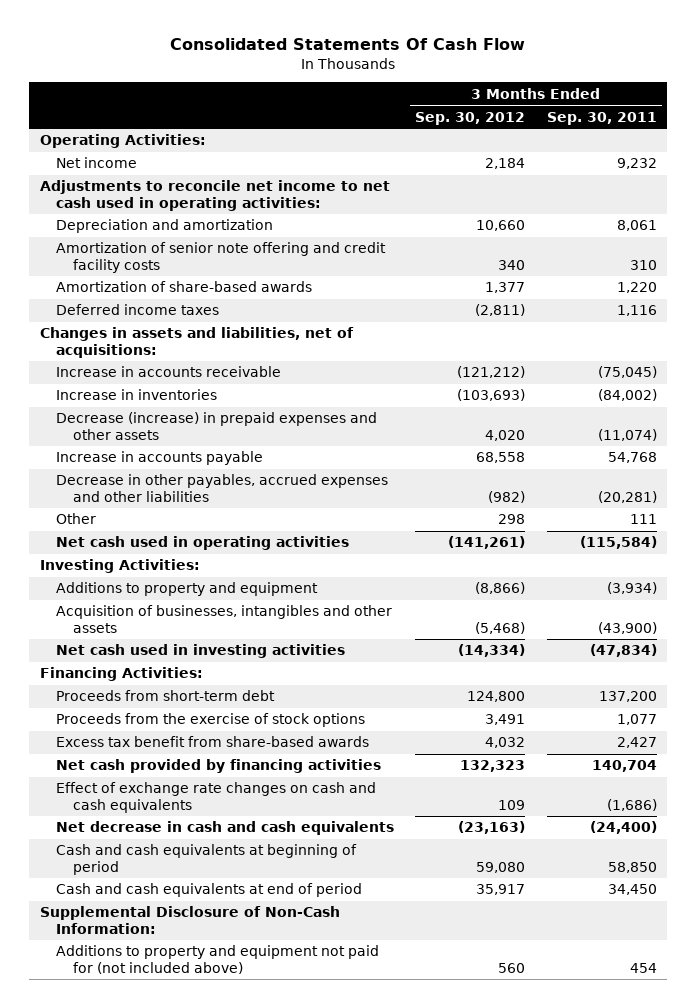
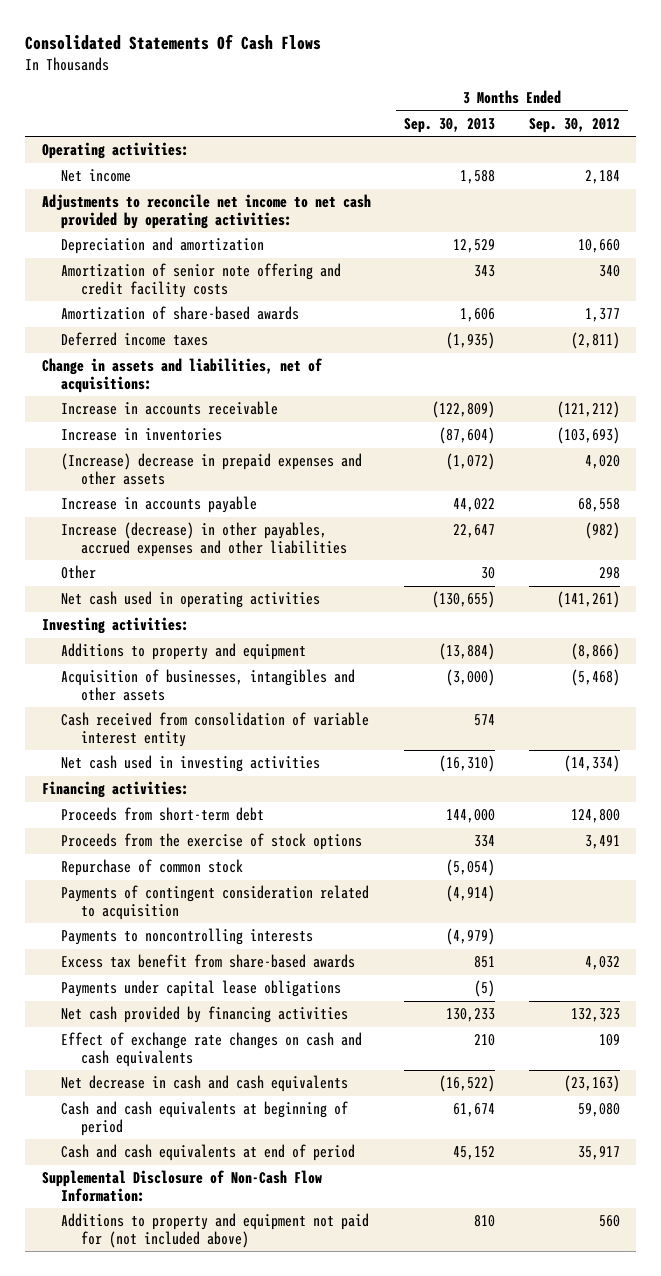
- Consolidated Statements Of Cash Flow
+ Consolidated Statements Of Cash Flows
- | 3 Months Ended Sep. 30, 2012 | 3 Months Ended Sep. 30, 2011
+ | 3 Months Ended Sep. 30, 2013 | 3 Months Ended Sep. 30, 2012
- Operating Activities:
+ Operating activities:
- Adjustments to reconcile net income to net cash used in operating activities:
+ Adjustments to reconcile net income to net cash provided by operating activities:
- Changes in assets and liabilities, net of acquisitions:
+ Change in assets and liabilities, net of acquisitions:
- Decrease (increase) in prepaid expenses and other assets | 4,020 | (11,074)
+ (Increase) decrease in prepaid expenses and other assets | (1,072) | 4,020
- Decrease in other payables, accrued expenses and other liabilities | (982) | (20,281)
+ Increase (decrease) in other payables, accrued expenses and other liabilities | 22,647 | (982)
- Investing Activities:
+ Investing activities:
+ Cash received from consolidation of variable interest entity | 574 |
- Financing Activities:
+ Financing activities:
+ Repurchase of common stock | (5,054) |
+ Payments of contingent consideration related to acquisition | (4,914) |
+ Payments to noncontrolling interests | (4,979) |
+ Payments under capital lease obligations | (5) |
- Supplemental Disclosure of Non-Cash Information:
+ Supplemental Disclosure of Non-Cash Flow Information:

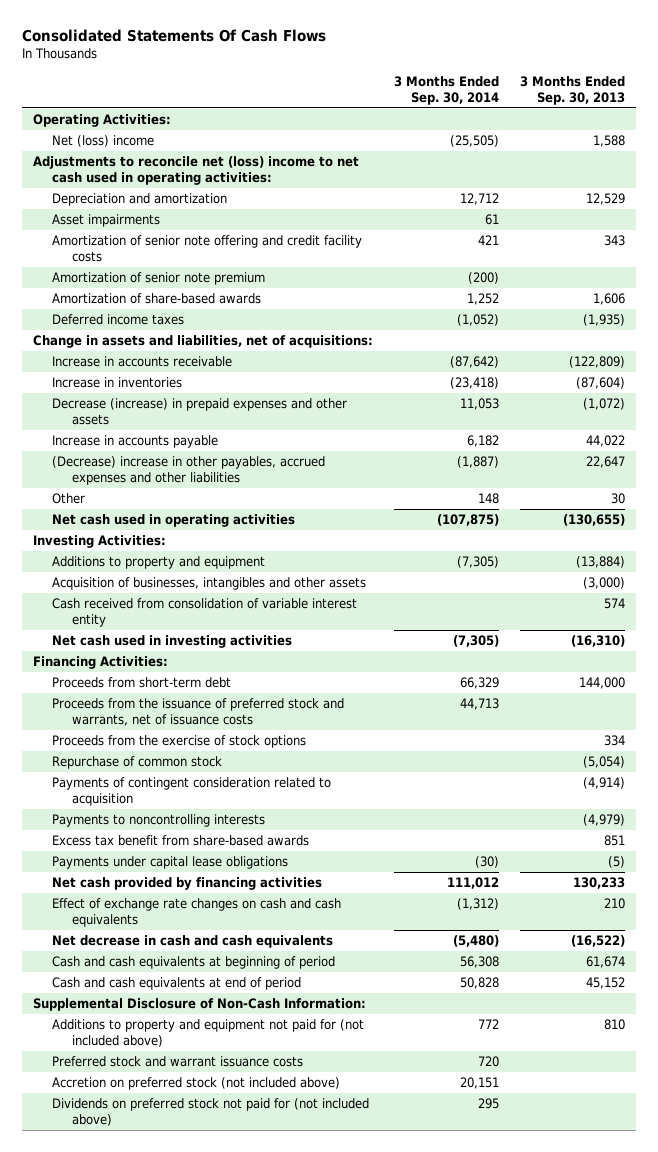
- | 3 Months Ended Sep. 30, 2013 | 3 Months Ended Sep. 30, 2012
+ | 3 Months Ended Sep. 30, 2014 | 3 Months Ended Sep. 30, 2013
- Operating activities:
- Net income | 1,588 | 2,184
- Adjustments to reconcile net income to net cash provided by operating activities:
+ Operating Activities:
+ Net (loss) income | (25,505) | 1,588
+ Adjustments to reconcile net (loss) income to net cash used in operating activities:
+ Asset impairments | 61 |
+ Amortization of senior note premium | (200) |
- (Increase) decrease in prepaid expenses and other assets | (1,072) | 4,020
+ Decrease (increase) in prepaid expenses and other assets | 11,053 | (1,072)
- Increase (decrease) in other payables, accrued expenses and other liabilities | 22,647 | (982)
+ (Decrease) increase in other payables, accrued expenses and other liabilities | (1,887) | 22,647
- Investing activities:
+ Investing Activities:
- Financing activities:
+ Financing Activities:
+ Proceeds from the issuance of preferred stock and warrants, net of issuance costs | 44,713 |
- Supplemental Disclosure of Non-Cash Flow Information:
+ Supplemental Disclosure of Non-Cash Information:
+ Preferred stock and warrant issuance costs | 720 |
+ Accretion on preferred stock (not included above) | 20,151 |
+ Dividends on preferred stock not paid for (not included above) | 295 |

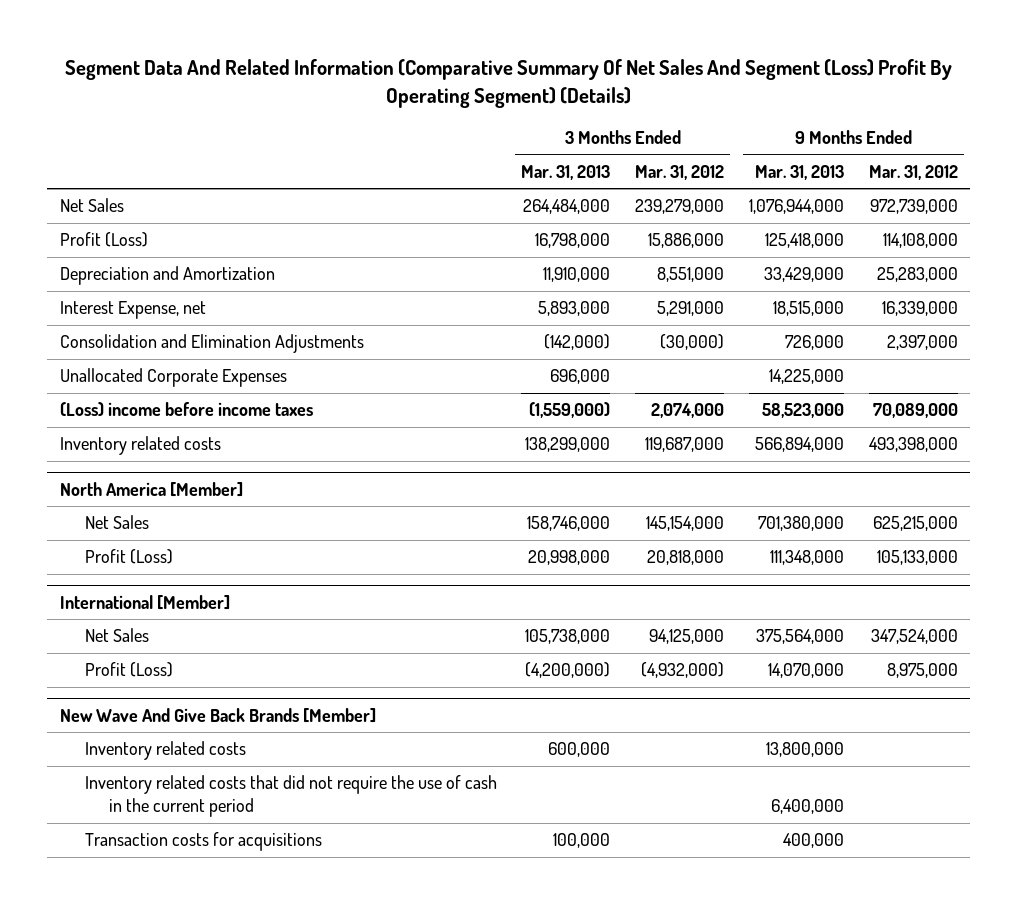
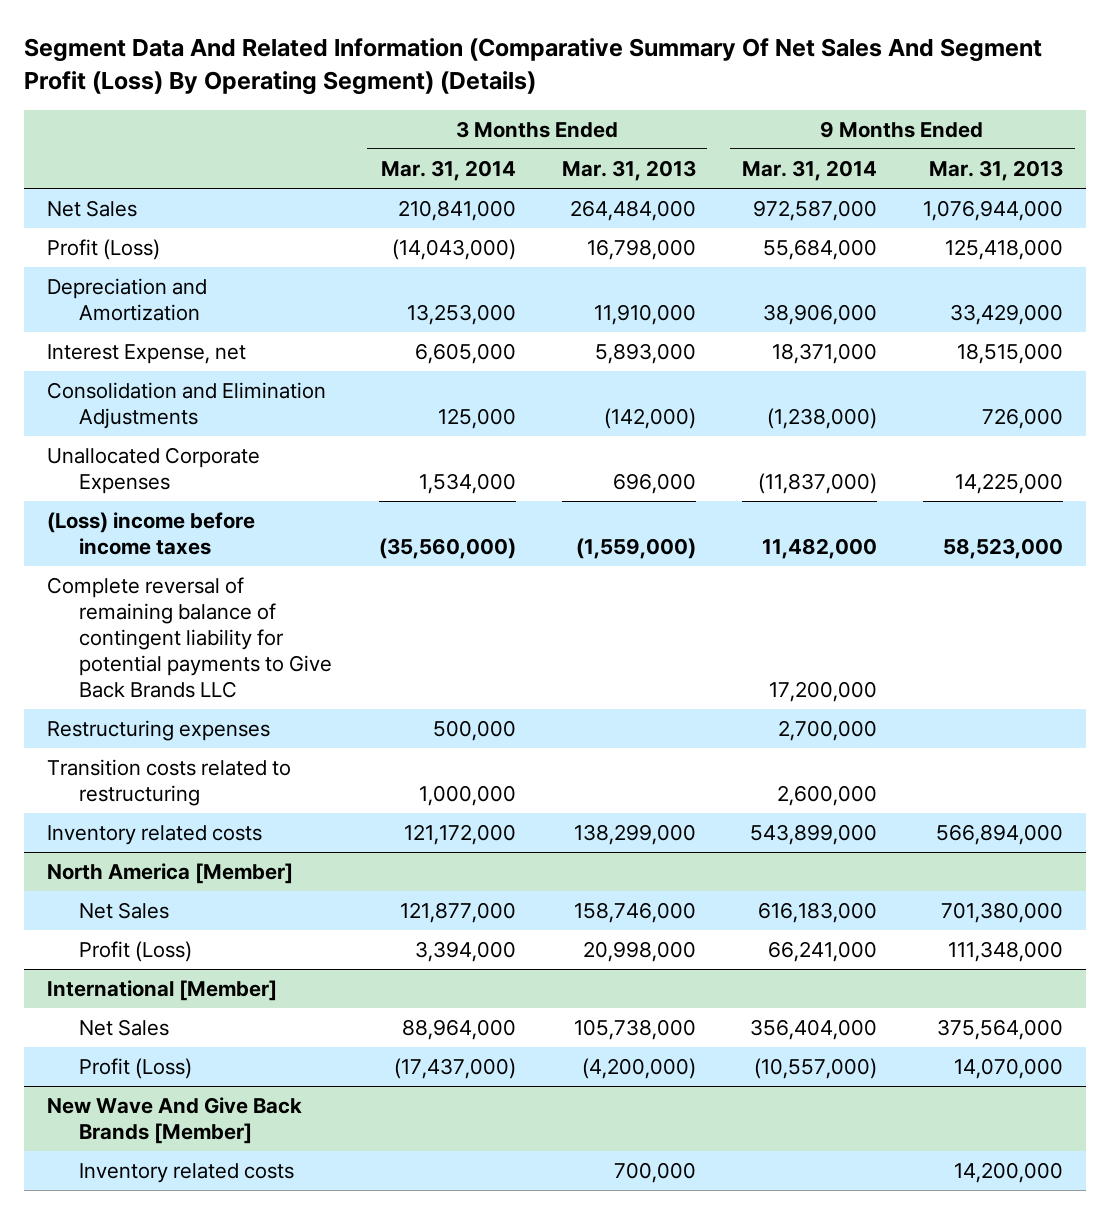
- Segment Data And Related Information (Comparative Summary Of Net Sales And Segment (Loss) Profit By Operating Segment) (Details)
+ Segment Data And Related Information (Comparative Summary Of Net Sales And Segment Profit (Loss) By Operating Segment) (Details)
- | 3 Months Ended Mar. 31, 2013 | 3 Months Ended Mar. 31, 2012 | 9 Months Ended Mar. 31, 2013 | 9 Months Ended Mar. 31, 2012
+ | 3 Months Ended Mar. 31, 2014 | 3 Months Ended Mar. 31, 2013 | 9 Months Ended Mar. 31, 2014 | 9 Months Ended Mar. 31, 2013
+ Complete reversal of remaining balance of contingent liability for potential payments to Give Back Brands LLC | | | 17,200,000 |
+ Restructuring expenses | 500,000 | | 2,700,000 |
+ Transition costs related to restructuring | 1,000,000 | | 2,600,000 |
@ New Wave And Give Back Brands [Member]
- Inventory related costs | 600,000 | | 13,800,000 |
- Inventory related costs that did not require the use of cash in the current period | | | 6,400,000 |
- Transaction costs for acquisitions | 100,000 | | 400,000 |
+ Inventory related costs | | 700,000 | | 14,200,000

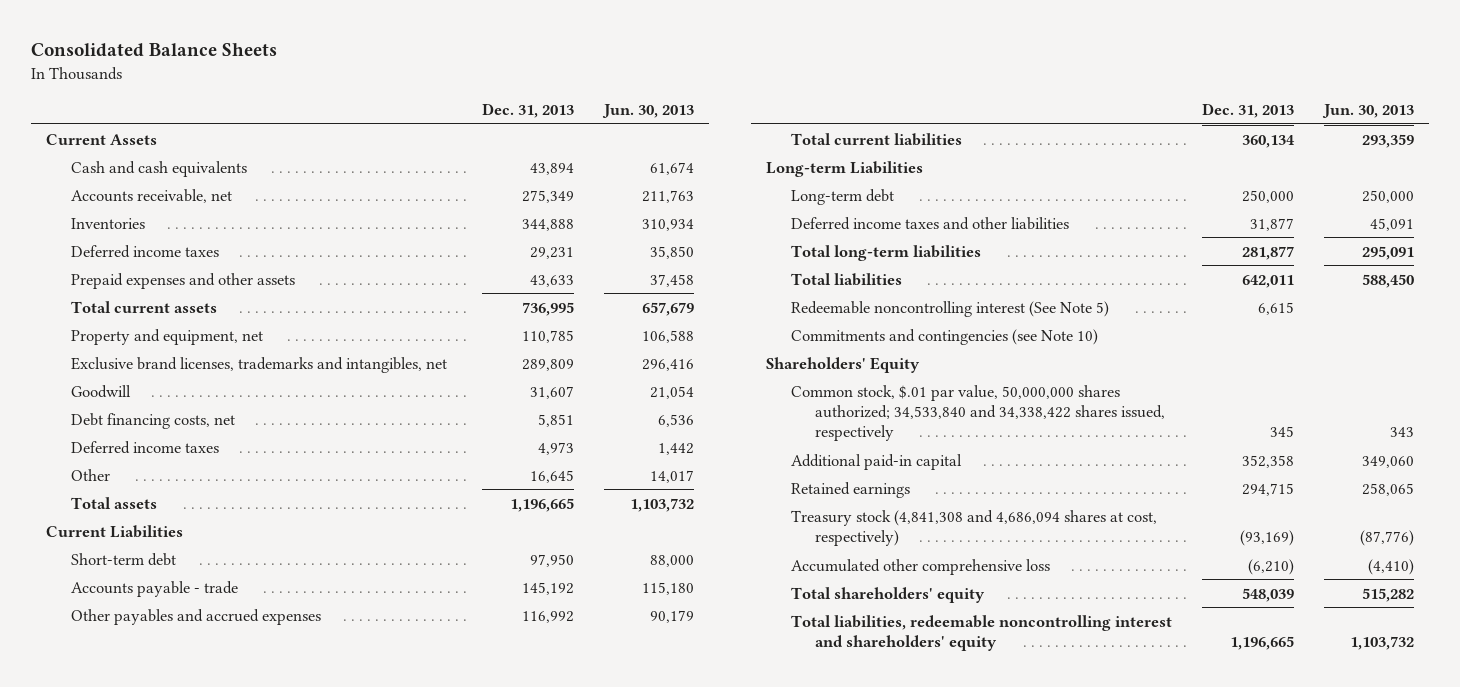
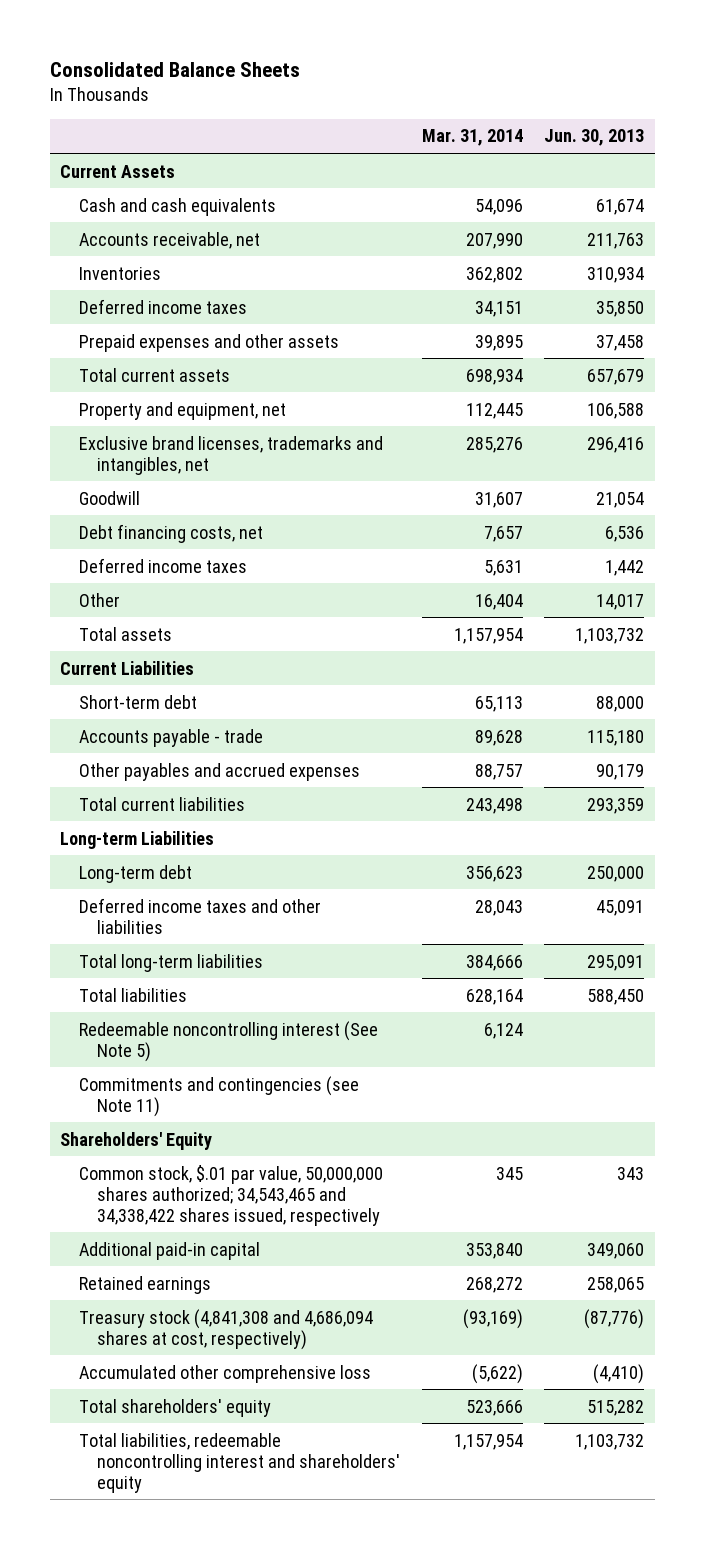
- | Dec. 31, 2013 | Jun. 30, 2013
+ | Mar. 31, 2014 | Jun. 30, 2013
- Commitments and contingencies (see Note 10)
+ Commitments and contingencies (see Note 11)
- Common stock, $.01 par value, 50,000,000 shares authorized; 34,533,840 and 34,338,422 shares issued, respectively | 345 | 343
+ Common stock, $.01 par value, 50,000,000 shares authorized; 34,543,465 and 34,338,422 shares issued, respectively | 345 | 343

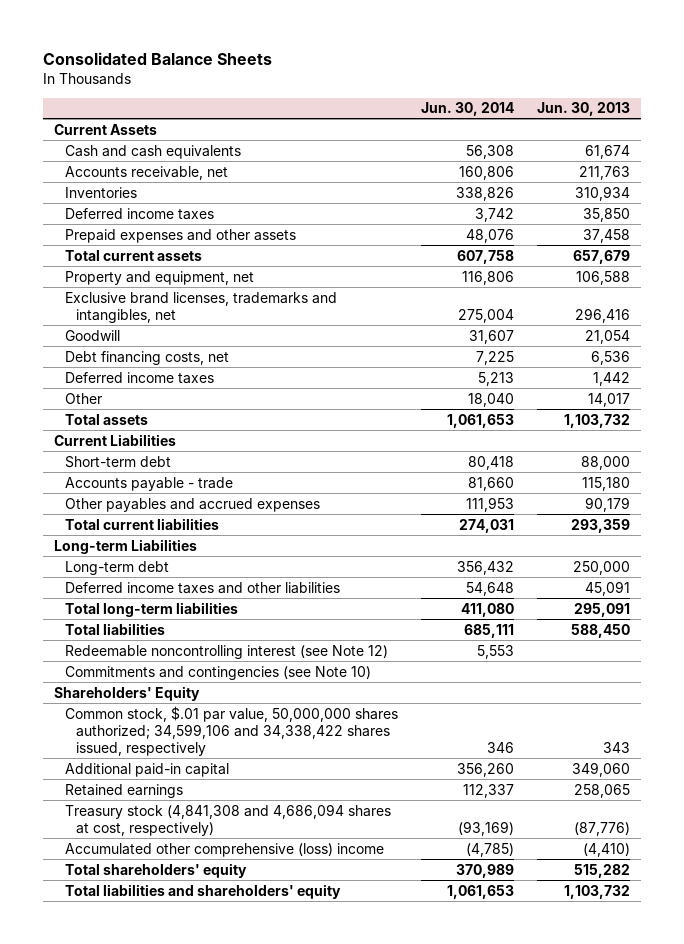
- | Mar. 31, 2014 | Jun. 30, 2013
+ | Jun. 30, 2014 | Jun. 30, 2013
- Redeemable noncontrolling interest (See Note 5) | 6,124 |
- Commitments and contingencies (see Note 11)
+ Redeemable noncontrolling interest (see Note 12) | 5,553 |
+ Commitments and contingencies (see Note 10)
- Common stock, $.01 par value, 50,000,000 shares authorized; 34,543,465 and 34,338,422 shares issued, respectively | 345 | 343
+ Common stock, $.01 par value, 50,000,000 shares authorized; 34,599,106 and 34,338,422 shares issued, respectively | 346 | 343
- Accumulated other comprehensive loss | (5,622) | (4,410)
+ Accumulated other comprehensive (loss) income | (4,785) | (4,410)
- Total liabilities, redeemable noncontrolling interest and shareholders' equity | 1,157,954 | 1,103,732
+ Total liabilities and shareholders' equity | 1,061,653 | 1,103,732

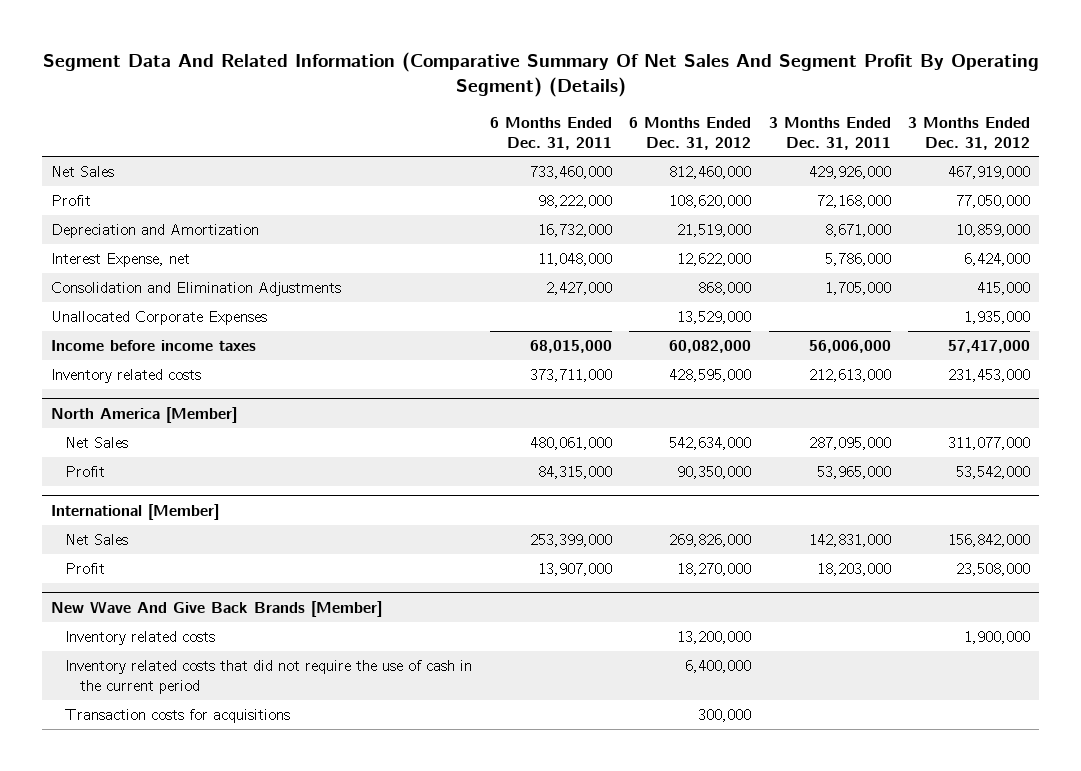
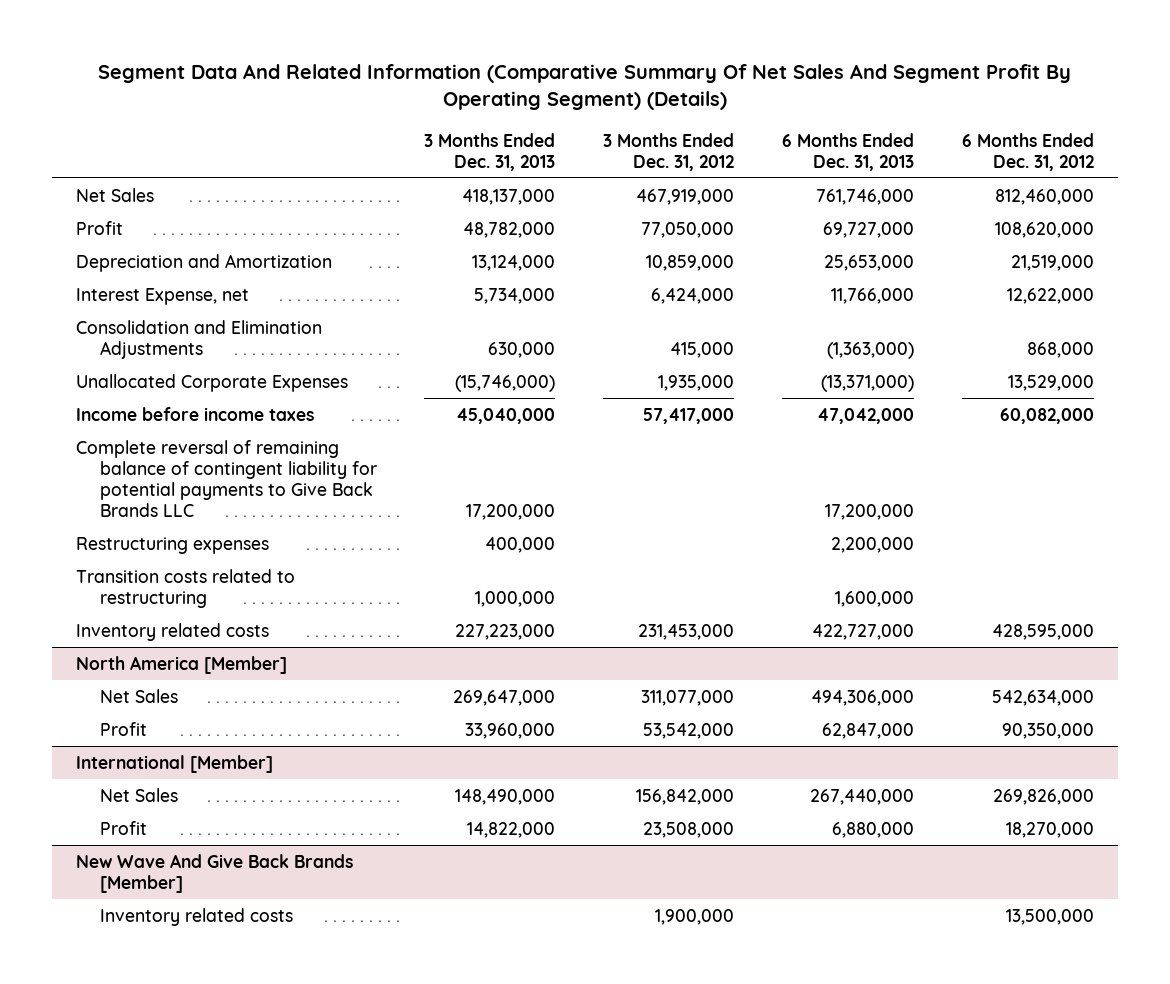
- | 6 Months Ended Dec. 31, 2011 | 6 Months Ended Dec. 31, 2012 | 3 Months Ended Dec. 31, 2011 | 3 Months Ended Dec. 31, 2012
+ | 3 Months Ended Dec. 31, 2013 | 3 Months Ended Dec. 31, 2012 | 6 Months Ended Dec. 31, 2013 | 6 Months Ended Dec. 31, 2012
+ Complete reversal of remaining balance of contingent liability for potential payments to Give Back Brands LLC | 17,200,000 | | 17,200,000 |
+ Restructuring expenses | 400,000 | | 2,200,000 |
+ Transition costs related to restructuring | 1,000,000 | | 1,600,000 |
@ New Wave And Give Back Brands [Member]
- Inventory related costs | | 13,200,000 | | 1,900,000
- Inventory related costs that did not require the use of cash in the current period | | 6,400,000 | |
- Transaction costs for acquisitions | | 300,000 | |
+ Inventory related costs | | 1,900,000 | | 13,500,000

